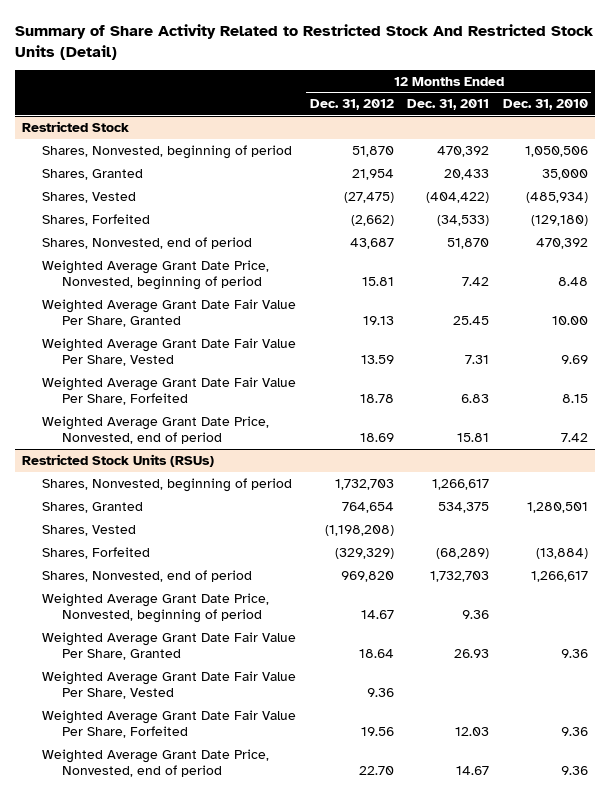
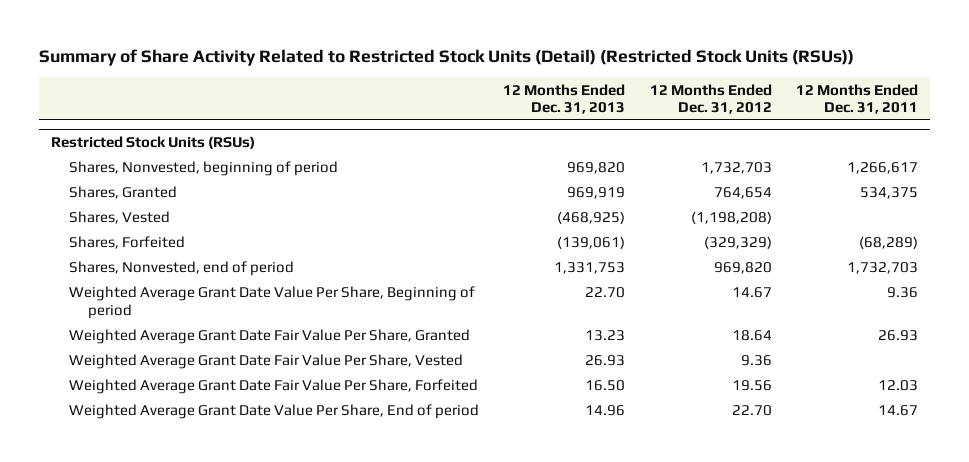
- Summary of Share Activity Related to Restricted Stock And Restricted Stock Units (Detail)
+ Summary of Share Activity Related to Restricted Stock Units (Detail) (Restricted Stock Units (RSUs))
- | 12 Months Ended Dec. 31, 2012 | 12 Months Ended Dec. 31, 2011 | 12 Months Ended Dec. 31, 2010
+ | 12 Months Ended Dec. 31, 2013 | 12 Months Ended Dec. 31, 2012 | 12 Months Ended Dec. 31, 2011
- Restricted Stock
- Shares, Nonvested, beginning of period | 51,870 | 470,392 | 1,050,506
- Shares, Granted | 21,954 | 20,433 | 35,000
- Shares, Vested | (27,475) | (404,422) | (485,934)
- Shares, Forfeited | (2,662) | (34,533) | (129,180)
- Shares, Nonvested, end of period | 43,687 | 51,870 | 470,392
- Weighted Average Grant Date Price, Nonvested, beginning of period | 15.81 | 7.42 | 8.48
- Weighted Average Grant Date Fair Value Per Share, Granted | 19.13 | 25.45 | 10.00
- Weighted Average Grant Date Fair Value Per Share, Vested | 13.59 | 7.31 | 9.69
- Weighted Average Grant Date Fair Value Per Share, Forfeited | 18.78 | 6.83 | 8.15
- Weighted Average Grant Date Price, Nonvested, end of period | 18.69 | 15.81 | 7.42
@ Restricted Stock Units (RSUs)
- Weighted Average Grant Date Price, Nonvested, beginning of period | 14.67 | 9.36 |
+ Weighted Average Grant Date Value Per Share, Beginning of period | 22.70 | 14.67 | 9.36
- Weighted Average Grant Date Price, Nonvested, end of period | 22.70 | 14.67 | 9.36
+ Weighted Average Grant Date Value Per Share, End of period | 14.96 | 22.70 | 14.67

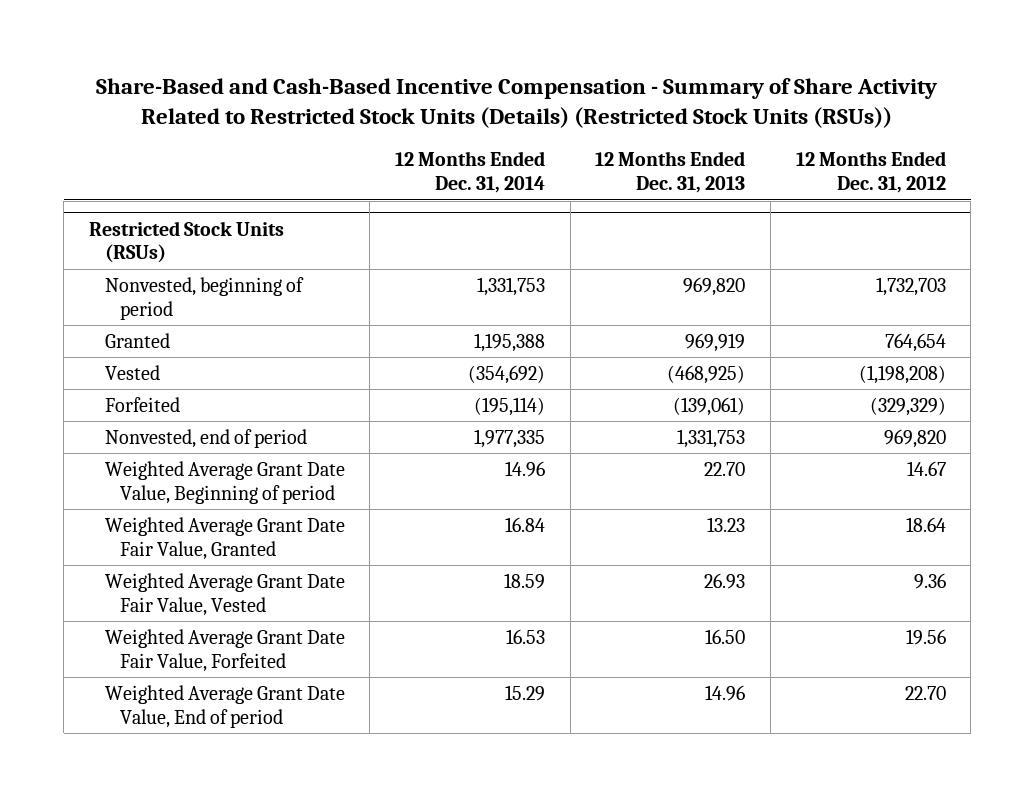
- Summary of Share Activity Related to Restricted Stock Units (Detail) (Restricted Stock Units (RSUs))
+ Share-Based and Cash-Based Incentive Compensation - Summary of Share Activity Related to Restricted Stock Units (Details) (Restricted Stock Units (RSUs))
- | 12 Months Ended Dec. 31, 2013 | 12 Months Ended Dec. 31, 2012 | 12 Months Ended Dec. 31, 2011
+ | 12 Months Ended Dec. 31, 2014 | 12 Months Ended Dec. 31, 2013 | 12 Months Ended Dec. 31, 2012
@ Restricted Stock Units (RSUs)
- Shares, Nonvested, beginning of period | 969,820 | 1,732,703 | 1,266,617
- Shares, Granted | 969,919 | 764,654 | 534,375
- Shares, Vested | (468,925) | (1,198,208) |
- Shares, Forfeited | (139,061) | (329,329) | (68,289)
- Shares, Nonvested, end of period | 1,331,753 | 969,820 | 1,732,703
- Weighted Average Grant Date Value Per Share, Beginning of period | 22.70 | 14.67 | 9.36
- Weighted Average Grant Date Fair Value Per Share, Granted | 13.23 | 18.64 | 26.93
- Weighted Average Grant Date Fair Value Per Share, Vested | 26.93 | 9.36 |
- Weighted Average Grant Date Fair Value Per Share, Forfeited | 16.50 | 19.56 | 12.03
- Weighted Average Grant Date Value Per Share, End of period | 14.96 | 22.70 | 14.67
+ Nonvested, beginning of period | 1,331,753 | 969,820 | 1,732,703
+ Granted | 1,195,388 | 969,919 | 764,654
+ Vested | (354,692) | (468,925) | (1,198,208)
+ Forfeited | (195,114) | (139,061) | (329,329)
+ Nonvested, end of period | 1,977,335 | 1,331,753 | 969,820
+ Weighted Average Grant Date Value, Beginning of period | 14.96 | 22.70 | 14.67
+ Weighted Average Grant Date Fair Value, Granted | 16.84 | 13.23 | 18.64
+ Weighted Average Grant Date Fair Value, Vested | 18.59 | 26.93 | 9.36
+ Weighted Average Grant Date Fair Value, Forfeited | 16.53 | 16.50 | 19.56
+ Weighted Average Grant Date Value, End of period | 15.29 | 14.96 | 22.70

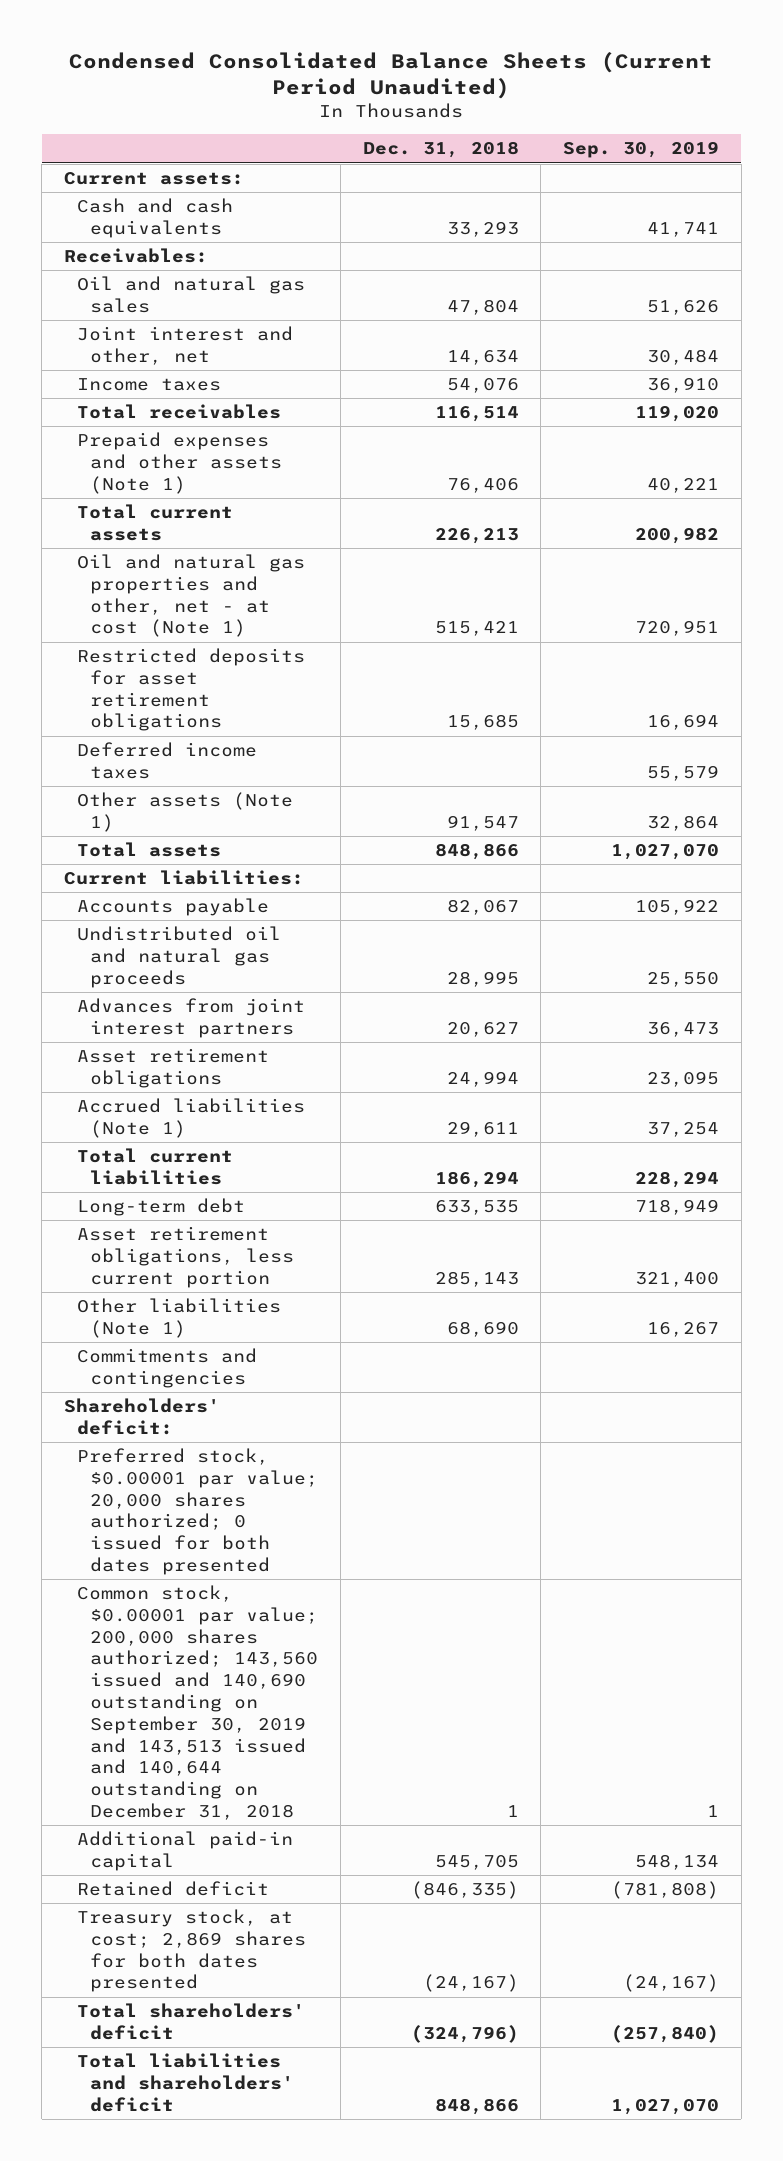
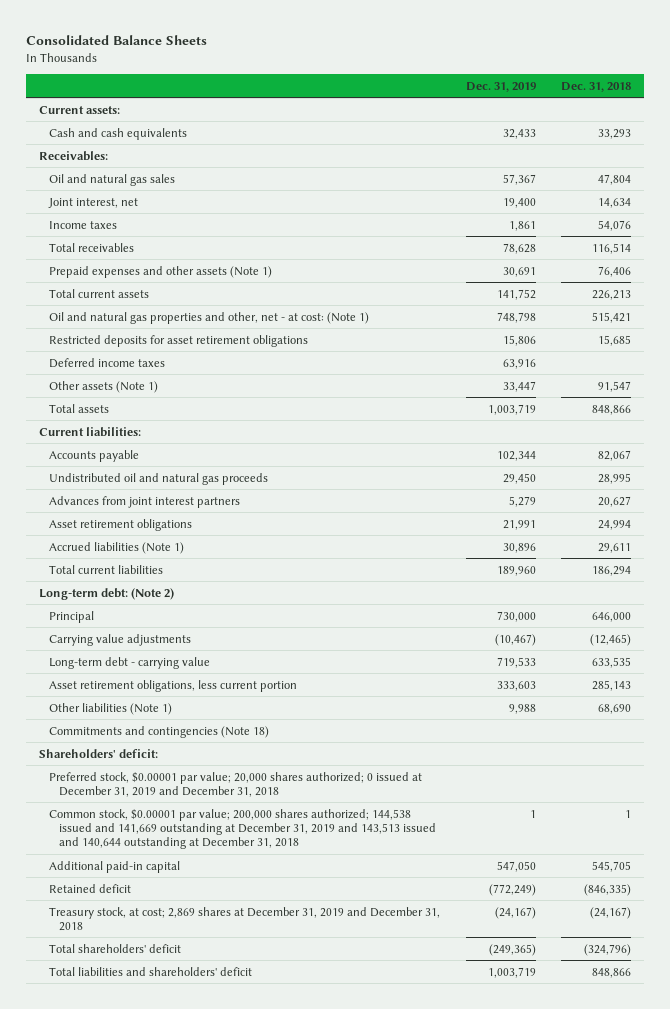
- Condensed Consolidated Balance Sheets (Current Period Unaudited)
+ Consolidated Balance Sheets
- | Dec. 31, 2018 | Sep. 30, 2019
+ | Dec. 31, 2019 | Dec. 31, 2018
- Joint interest and other, net | 14,634 | 30,484
+ Joint interest, net | 19,400 | 14,634
- Oil and natural gas properties and other, net - at cost (Note 1) | 515,421 | 720,951
+ Oil and natural gas properties and other, net - at cost: (Note 1) | 748,798 | 515,421
- Long-term debt | 633,535 | 718,949
+ Long-term debt: (Note 2)
+ Principal | 730,000 | 646,000
+ Carrying value adjustments | (10,467) | (12,465)
+ Long-term debt - carrying value | 719,533 | 633,535
- Commitments and contingencies
+ Commitments and contingencies (Note 18)
- Preferred stock, $0.00001 par value; 20,000 shares authorized; 0 issued for both dates presented
- Common stock, $0.00001 par value; 200,000 shares authorized; 143,560 issued and 140,690 outstanding on September 30, 2019 and 143,513 issued and 140,644 outstanding on December 31, 2018 | 1 | 1
+ Preferred stock, $0.00001 par value; 20,000 shares authorized; 0 issued at December 31, 2019 and December 31, 2018
+ Common stock, $0.00001 par value; 200,000 shares authorized; 144,538 issued and 141,669 outstanding at December 31, 2019 and 143,513 issued and 140,644 outstanding at December 31, 2018 | 1 | 1
- Treasury stock, at cost; 2,869 shares for both dates presented | (24,167) | (24,167)
+ Treasury stock, at cost; 2,869 shares at December 31, 2019 and December 31, 2018 | (24,167) | (24,167)

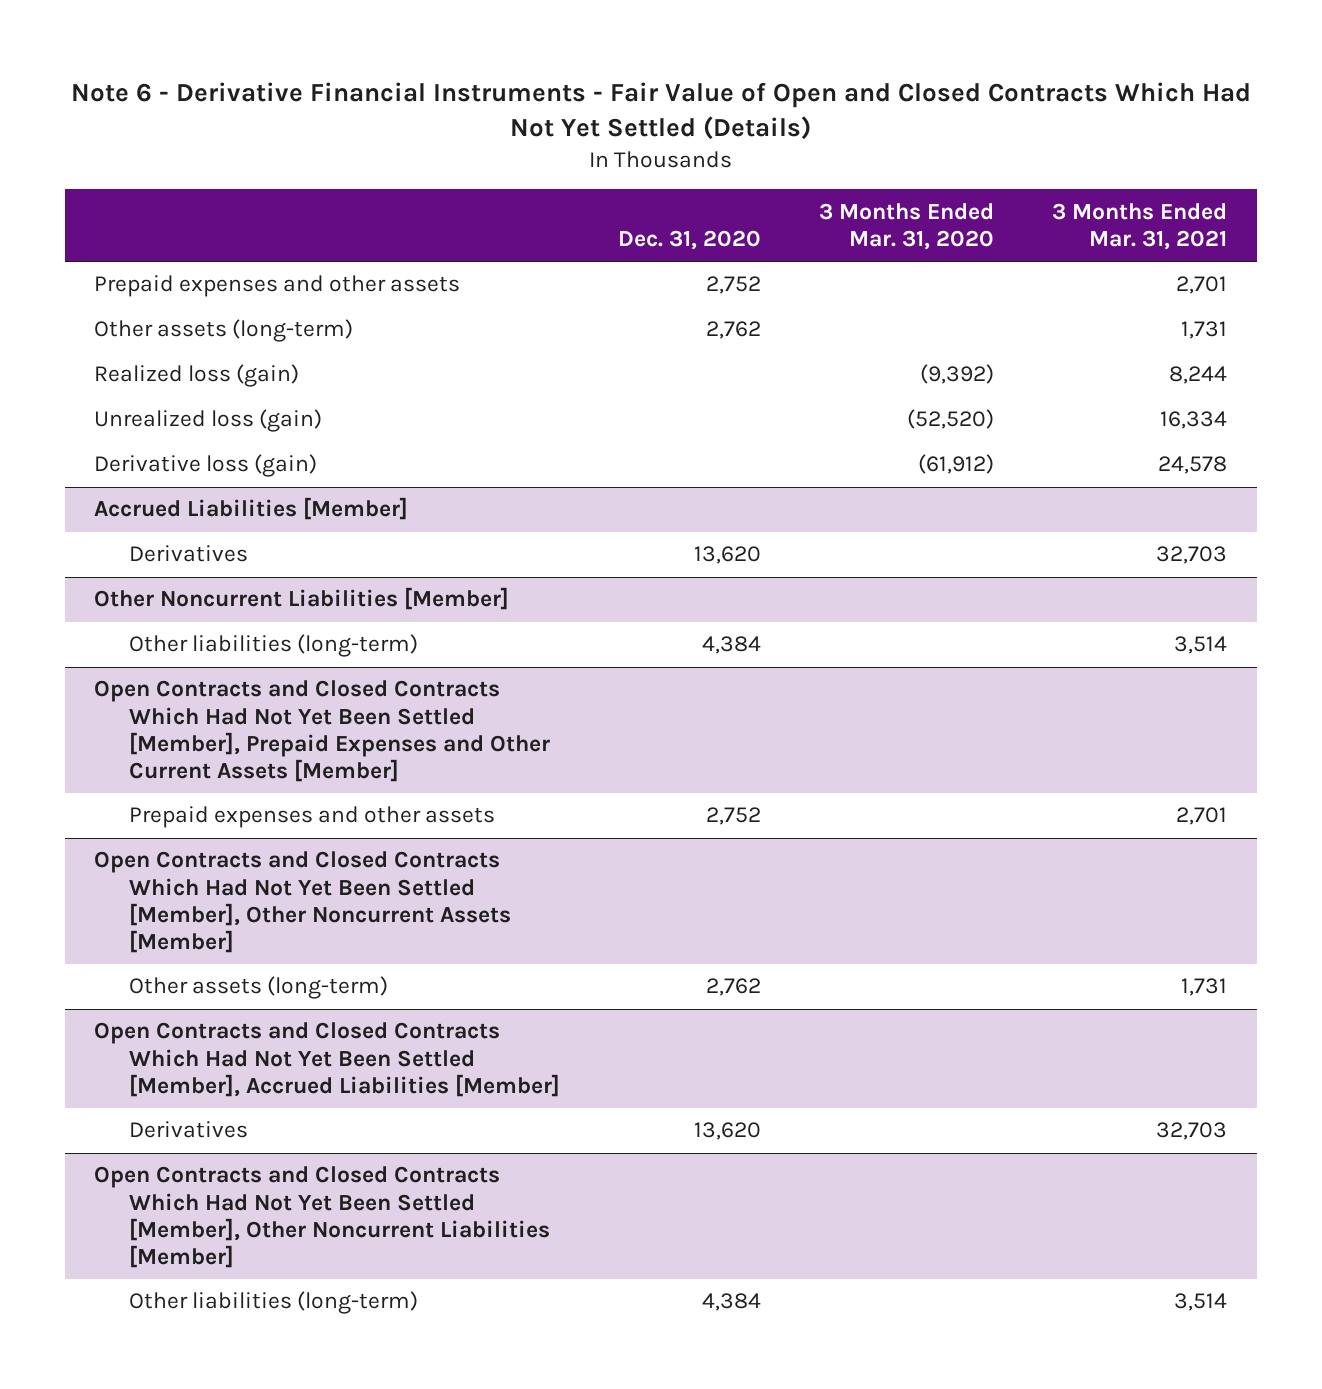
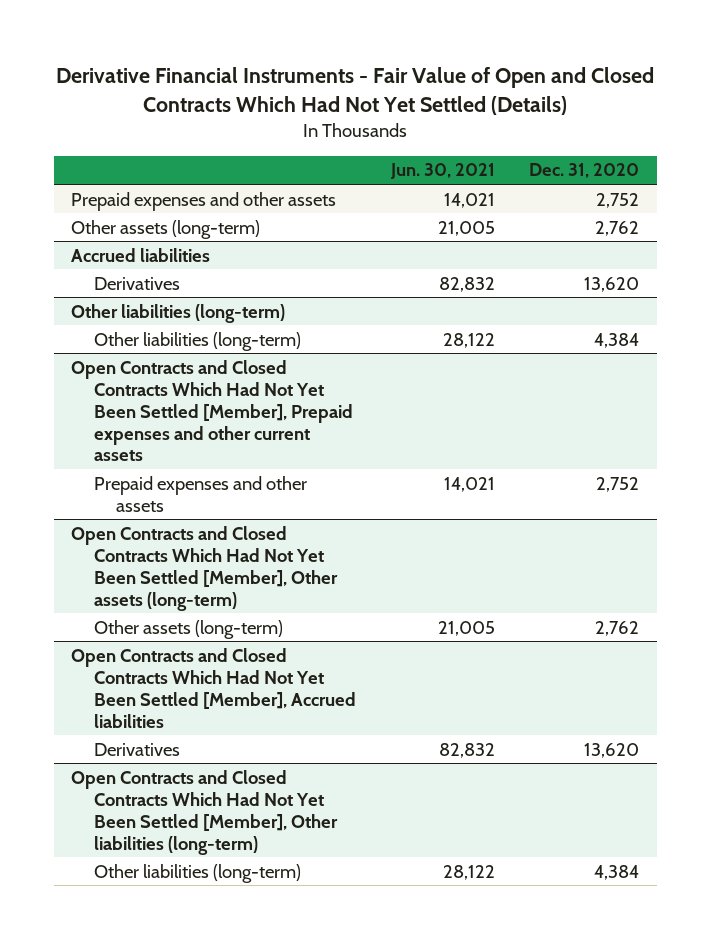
- Note 6 - Derivative Financial Instruments - Fair Value of Open and Closed Contracts Which Had Not Yet Settled (Details)
+ Derivative Financial Instruments - Fair Value of Open and Closed Contracts Which Had Not Yet Settled (Details)
- | Dec. 31, 2020 | 3 Months Ended Mar. 31, 2020 | 3 Months Ended Mar. 31, 2021
+ | Jun. 30, 2021 | Dec. 31, 2020
- Realized loss (gain) | | (9,392) | 8,244
- Unrealized loss (gain) | | (52,520) | 16,334
- Derivative loss (gain) | | (61,912) | 24,578
- Accrued Liabilities [Member]
+ Accrued liabilities
- Other Noncurrent Liabilities [Member]
+ Other liabilities (long-term)
- Open Contracts and Closed Contracts Which Had Not Yet Been Settled [Member], Prepaid Expenses and Other Current Assets [Member]
+ Open Contracts and Closed Contracts Which Had Not Yet Been Settled [Member], Prepaid expenses and other current assets
- Open Contracts and Closed Contracts Which Had Not Yet Been Settled [Member], Other Noncurrent Assets [Member]
+ Open Contracts and Closed Contracts Which Had Not Yet Been Settled [Member], Other assets (long-term)
- Open Contracts and Closed Contracts Which Had Not Yet Been Settled [Member], Accrued Liabilities [Member]
+ Open Contracts and Closed Contracts Which Had Not Yet Been Settled [Member], Accrued liabilities
- Open Contracts and Closed Contracts Which Had Not Yet Been Settled [Member], Other Noncurrent Liabilities [Member]
+ Open Contracts and Closed Contracts Which Had Not Yet Been Settled [Member], Other liabilities (long-term)

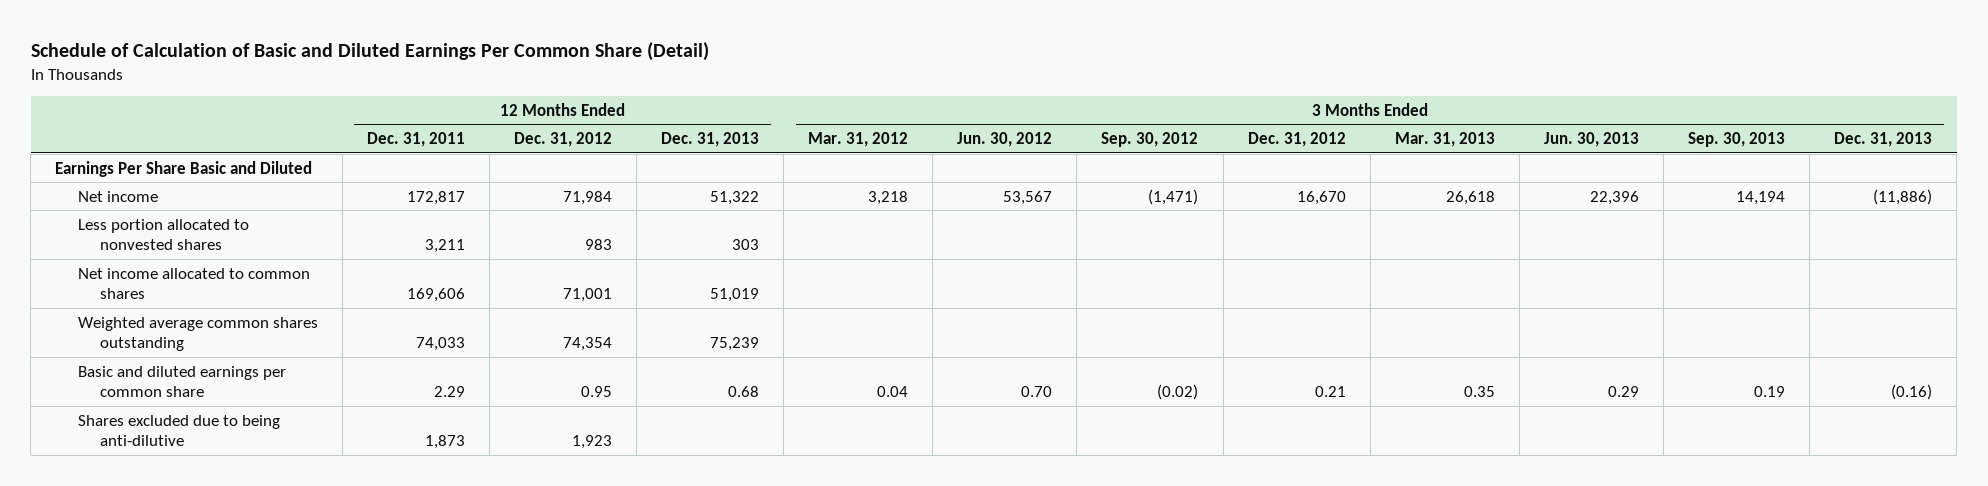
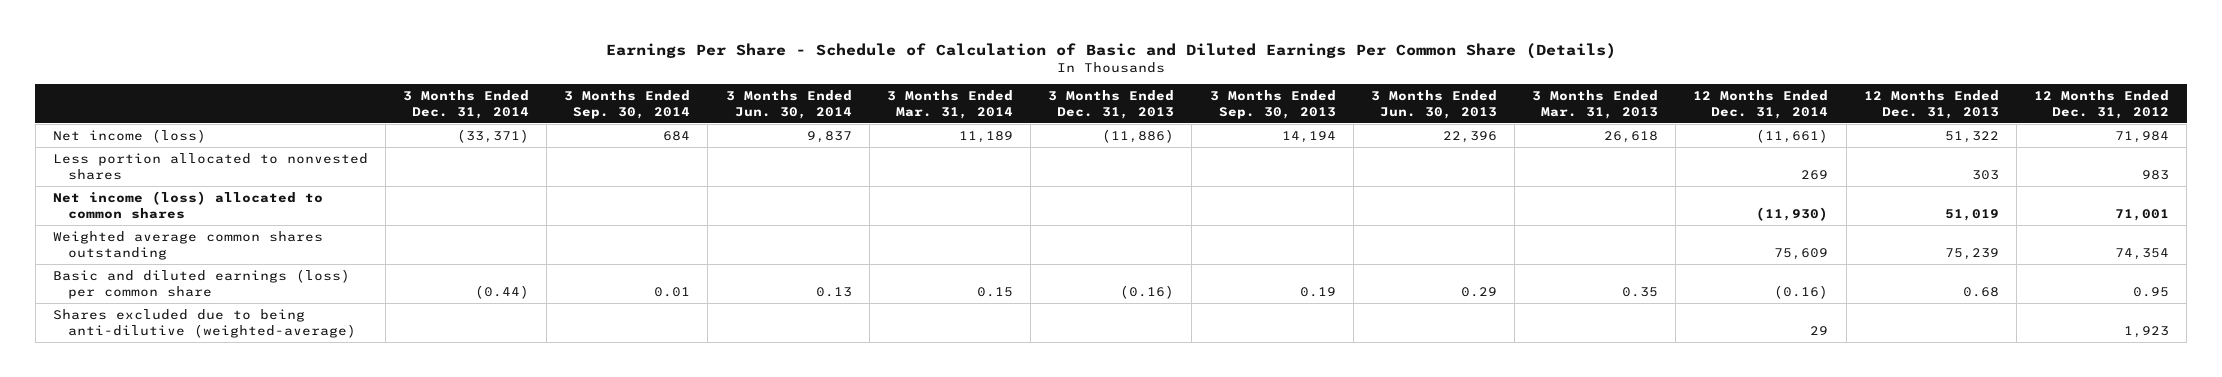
- Schedule of Calculation of Basic and Diluted Earnings Per Common Share (Detail)
+ Earnings Per Share - Schedule of Calculation of Basic and Diluted Earnings Per Common Share (Details)
- | 12 Months Ended Dec. 31, 2011 | 12 Months Ended Dec. 31, 2012 | 12 Months Ended Dec. 31, 2013 | 3 Months Ended Mar. 31, 2012 | 3 Months Ended Jun. 30, 2012 | 3 Months Ended Sep. 30, 2012 | 3 Months Ended Dec. 31, 2012 | 3 Months Ended Mar. 31, 2013 | 3 Months Ended Jun. 30, 2013 | 3 Months Ended Sep. 30, 2013 | 3 Months Ended Dec. 31, 2013
+ | 3 Months Ended Dec. 31, 2014 | 3 Months Ended Sep. 30, 2014 | 3 Months Ended Jun. 30, 2014 | 3 Months Ended Mar. 31, 2014 | 3 Months Ended Dec. 31, 2013 | 3 Months Ended Sep. 30, 2013 | 3 Months Ended Jun. 30, 2013 | 3 Months Ended Mar. 31, 2013 | 12 Months Ended Dec. 31, 2014 | 12 Months Ended Dec. 31, 2013 | 12 Months Ended Dec. 31, 2012
- Earnings Per Share Basic and Diluted
- Net income | 172,817 | 71,984 | 51,322 | 3,218 | 53,567 | (1,471) | 16,670 | 26,618 | 22,396 | 14,194 | (11,886)
+ Net income (loss) | (33,371) | 684 | 9,837 | 11,189 | (11,886) | 14,194 | 22,396 | 26,618 | (11,661) | 51,322 | 71,984
- Net income allocated to common shares | 169,606 | 71,001 | 51,019 | | | | | | | |
+ Net income (loss) allocated to common shares | | | | | | | | | (11,930) | 51,019 | 71,001
- Basic and diluted earnings per common share | 2.29 | 0.95 | 0.68 | 0.04 | 0.70 | (0.02) | 0.21 | 0.35 | 0.29 | 0.19 | (0.16)
- Shares excluded due to being anti-dilutive | 1,873 | 1,923 | | | | | | | | |
+ Basic and diluted earnings (loss) per common share | (0.44) | 0.01 | 0.13 | 0.15 | (0.16) | 0.19 | 0.29 | 0.35 | (0.16) | 0.68 | 0.95
+ Shares excluded due to being anti-dilutive (weighted-average) | | | | | | | | | 29 | | 1,923

